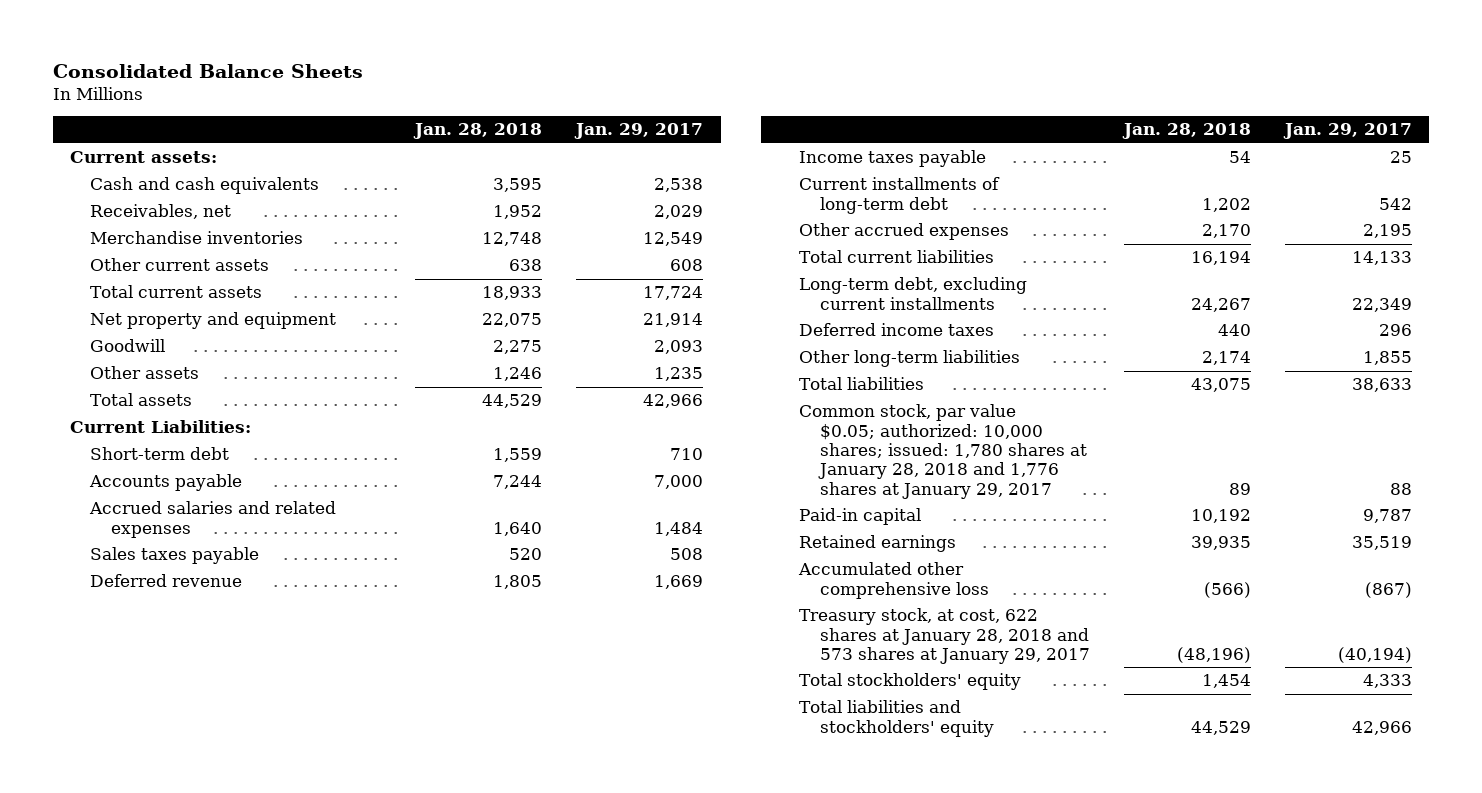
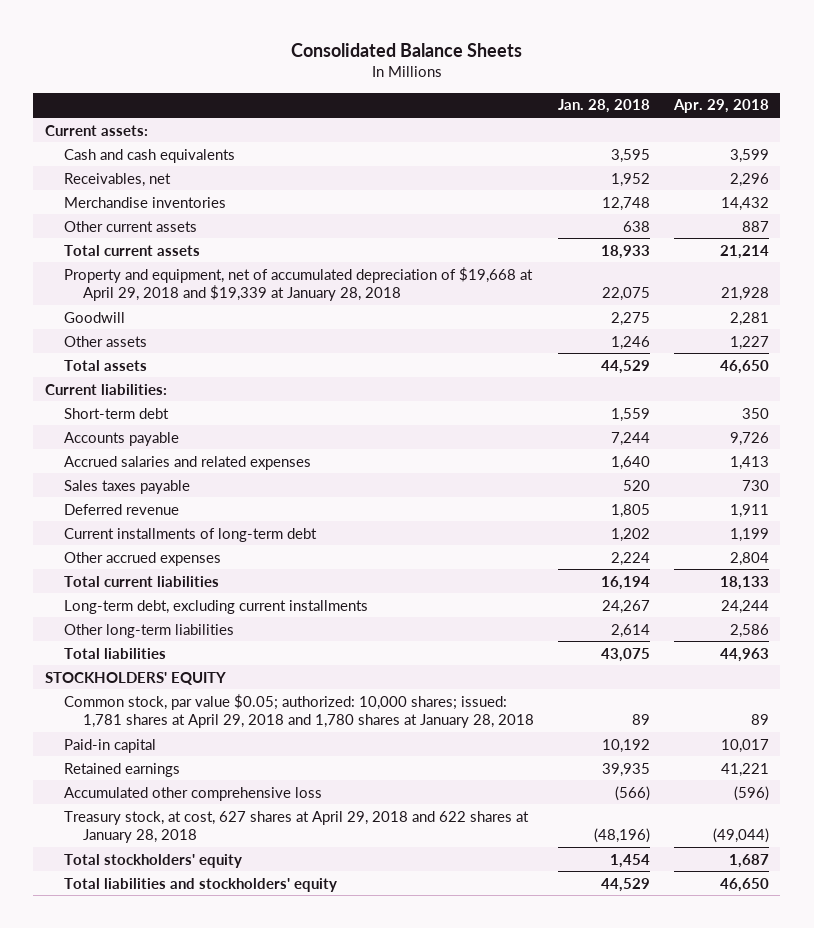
- | Jan. 28, 2018 | Jan. 29, 2017
+ | Jan. 28, 2018 | Apr. 29, 2018
- Net property and equipment | 22,075 | 21,914
+ Property and equipment, net of accumulated depreciation of $19,668 at April 29, 2018 and $19,339 at January 28, 2018 | 22,075 | 21,928
- Current Liabilities:
+ Current liabilities:
- Income taxes payable | 54 | 25
- Other accrued expenses | 2,170 | 2,195
+ Other accrued expenses | 2,224 | 2,804
- Deferred income taxes | 440 | 296
- Other long-term liabilities | 2,174 | 1,855
+ Other long-term liabilities | 2,614 | 2,586
- Common stock, par value $0.05; authorized: 10,000 shares; issued: 1,780 shares at January 28, 2018 and 1,776 shares at January 29, 2017 | 89 | 88
+ STOCKHOLDERS' EQUITY
+ Common stock, par value $0.05; authorized: 10,000 shares; issued: 1,781 shares at April 29, 2018 and 1,780 shares at January 28, 2018 | 89 | 89
- Treasury stock, at cost, 622 shares at January 28, 2018 and 573 shares at January 29, 2017 | (48,196) | (40,194)
+ Treasury stock, at cost, 627 shares at April 29, 2018 and 622 shares at January 28, 2018 | (48,196) | (49,044)

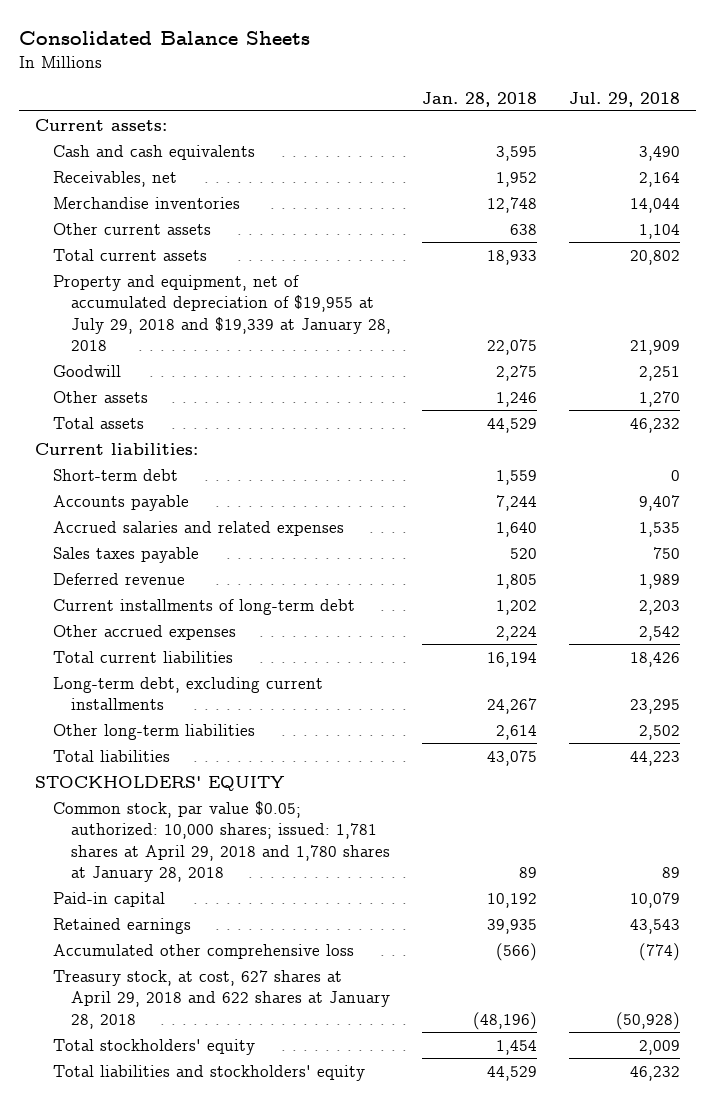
- | Jan. 28, 2018 | Apr. 29, 2018
+ | Jan. 28, 2018 | Jul. 29, 2018
- Property and equipment, net of accumulated depreciation of $19,668 at April 29, 2018 and $19,339 at January 28, 2018 | 22,075 | 21,928
+ Property and equipment, net of accumulated depreciation of $19,955 at July 29, 2018 and $19,339 at January 28, 2018 | 22,075 | 21,909

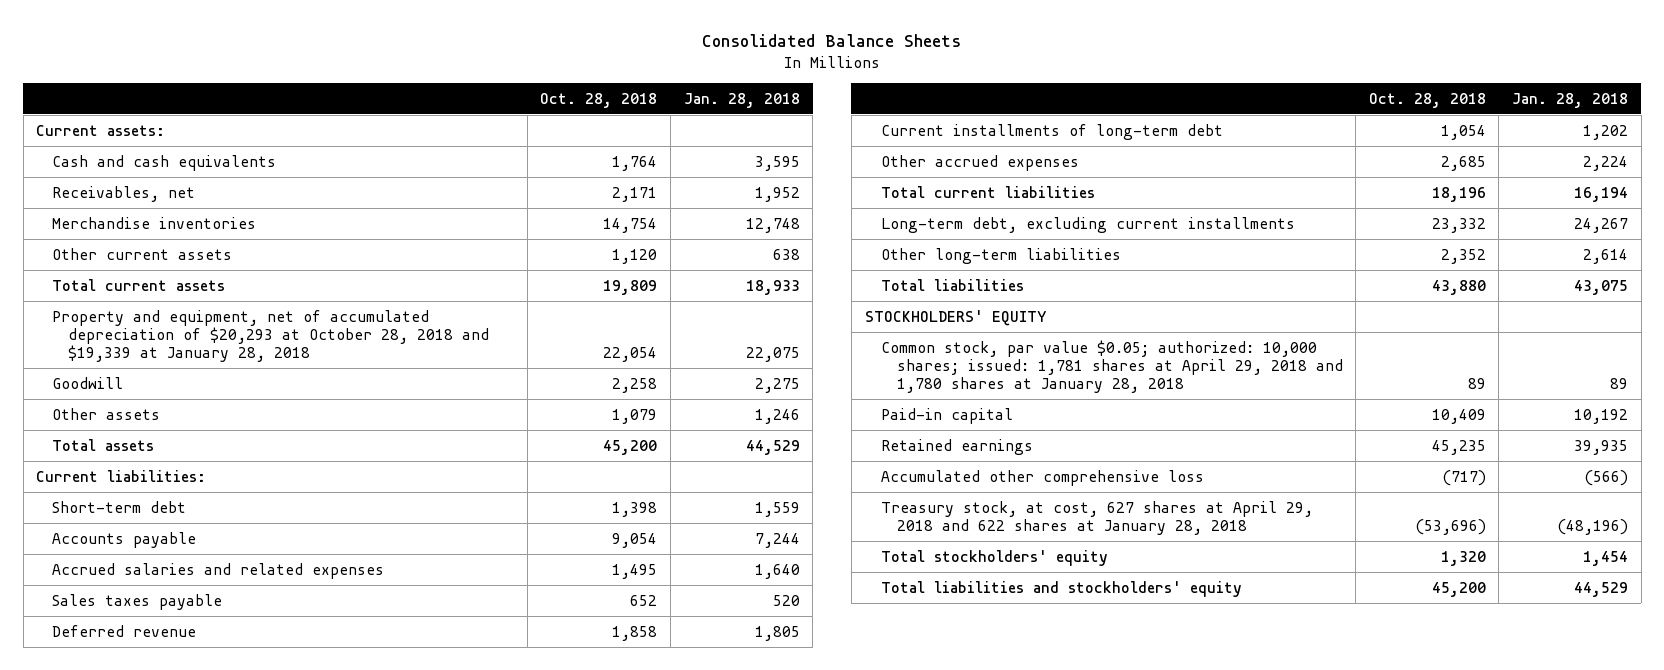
- | Jan. 28, 2018 | Jul. 29, 2018
+ | Oct. 28, 2018 | Jan. 28, 2018
- Property and equipment, net of accumulated depreciation of $19,955 at July 29, 2018 and $19,339 at January 28, 2018 | 22,075 | 21,909
+ Property and equipment, net of accumulated depreciation of $20,293 at October 28, 2018 and $19,339 at January 28, 2018 | 22,054 | 22,075

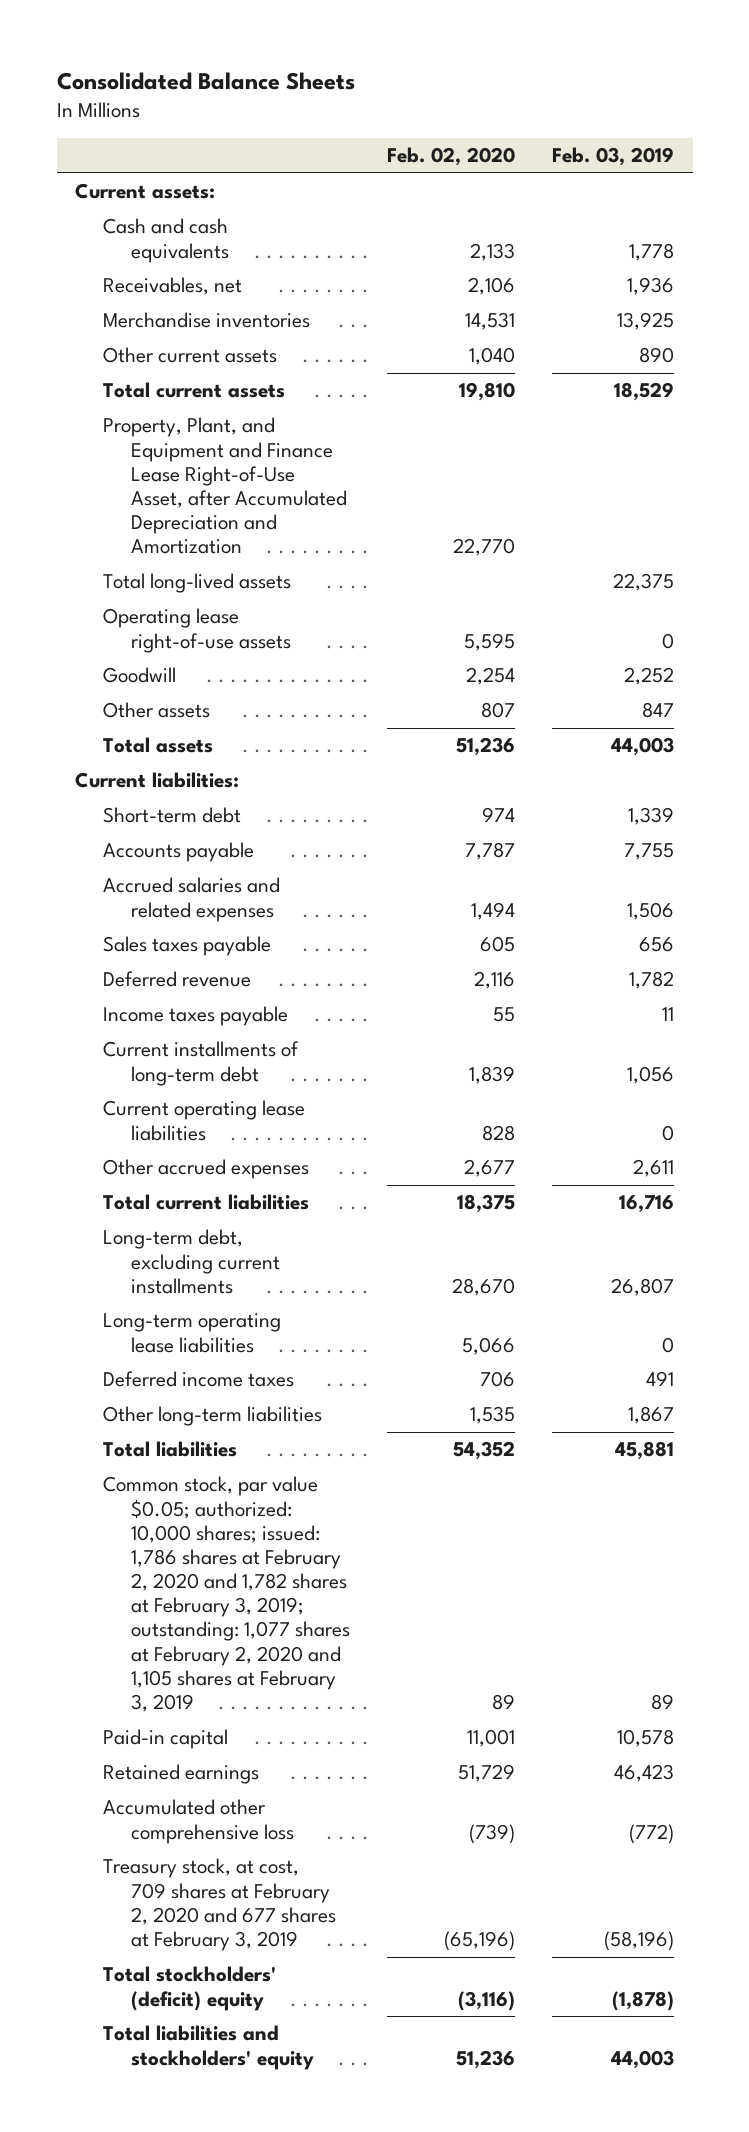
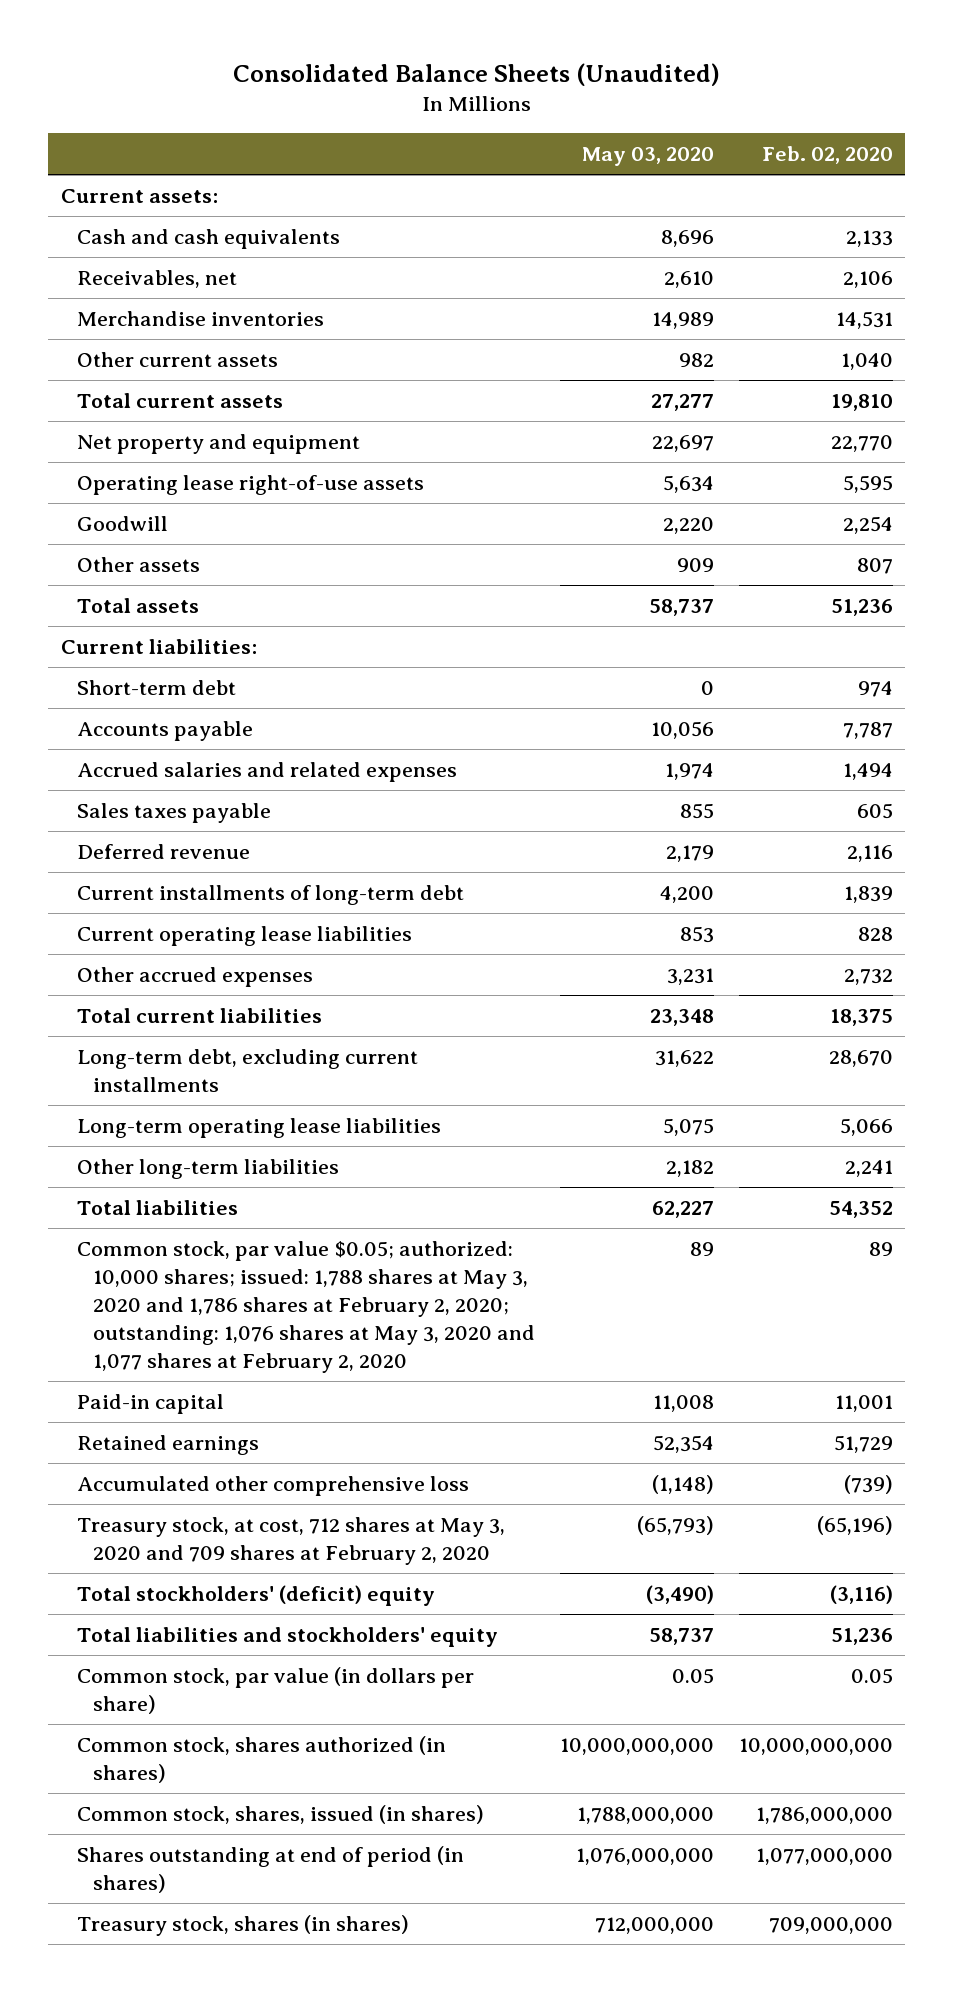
- Consolidated Balance Sheets
+ Consolidated Balance Sheets (Unaudited)
- | Feb. 02, 2020 | Feb. 03, 2019
+ | May 03, 2020 | Feb. 02, 2020
- Property, Plant, and Equipment and Finance Lease Right-of-Use Asset, after Accumulated Depreciation and Amortization | 22,770 |
- Total long-lived assets | | 22,375
+ Net property and equipment | 22,697 | 22,770
- Income taxes payable | 55 | 11
- Other accrued expenses | 2,677 | 2,611
+ Other accrued expenses | 3,231 | 2,732
- Deferred income taxes | 706 | 491
- Other long-term liabilities | 1,535 | 1,867
+ Other long-term liabilities | 2,182 | 2,241
- Common stock, par value $0.05; authorized: 10,000 shares; issued: 1,786 shares at February 2, 2020 and 1,782 shares at February 3, 2019; outstanding: 1,077 shares at February 2, 2020 and 1,105 shares at February 3, 2019 | 89 | 89
+ Common stock, par value $0.05; authorized: 10,000 shares; issued: 1,788 shares at May 3, 2020 and 1,786 shares at February 2, 2020; outstanding: 1,076 shares at May 3, 2020 and 1,077 shares at February 2, 2020 | 89 | 89
- Treasury stock, at cost, 709 shares at February 2, 2020 and 677 shares at February 3, 2019 | (65,196) | (58,196)
+ Treasury stock, at cost, 712 shares at May 3, 2020 and 709 shares at February 2, 2020 | (65,793) | (65,196)
+ Common stock, par value (in dollars per share) | 0.05 | 0.05
+ Common stock, shares authorized (in shares) | 10,000,000,000 | 10,000,000,000
+ Common stock, shares, issued (in shares) | 1,788,000,000 | 1,786,000,000
+ Shares outstanding at end of period (in shares) | 1,076,000,000 | 1,077,000,000
+ Treasury stock, shares (in shares) | 712,000,000 | 709,000,000

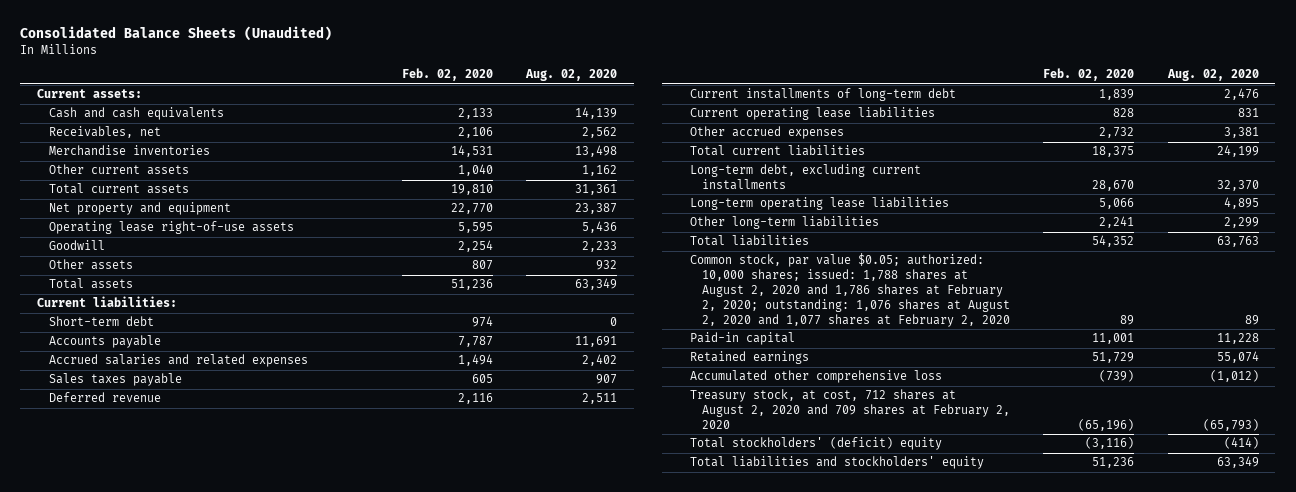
- | May 03, 2020 | Feb. 02, 2020
+ | Feb. 02, 2020 | Aug. 02, 2020
- Common stock, par value $0.05; authorized: 10,000 shares; issued: 1,788 shares at May 3, 2020 and 1,786 shares at February 2, 2020; outstanding: 1,076 shares at May 3, 2020 and 1,077 shares at February 2, 2020 | 89 | 89
+ Common stock, par value $0.05; authorized: 10,000 shares; issued: 1,788 shares at August 2, 2020 and 1,786 shares at February 2, 2020; outstanding: 1,076 shares at August 2, 2020 and 1,077 shares at February 2, 2020 | 89 | 89
- Treasury stock, at cost, 712 shares at May 3, 2020 and 709 shares at February 2, 2020 | (65,793) | (65,196)
+ Treasury stock, at cost, 712 shares at August 2, 2020 and 709 shares at February 2, 2020 | (65,196) | (65,793)
- Common stock, par value (in dollars per share) | 0.05 | 0.05
- Common stock, shares authorized (in shares) | 10,000,000,000 | 10,000,000,000
- Common stock, shares, issued (in shares) | 1,788,000,000 | 1,786,000,000
- Shares outstanding at end of period (in shares) | 1,076,000,000 | 1,077,000,000
- Treasury stock, shares (in shares) | 712,000,000 | 709,000,000

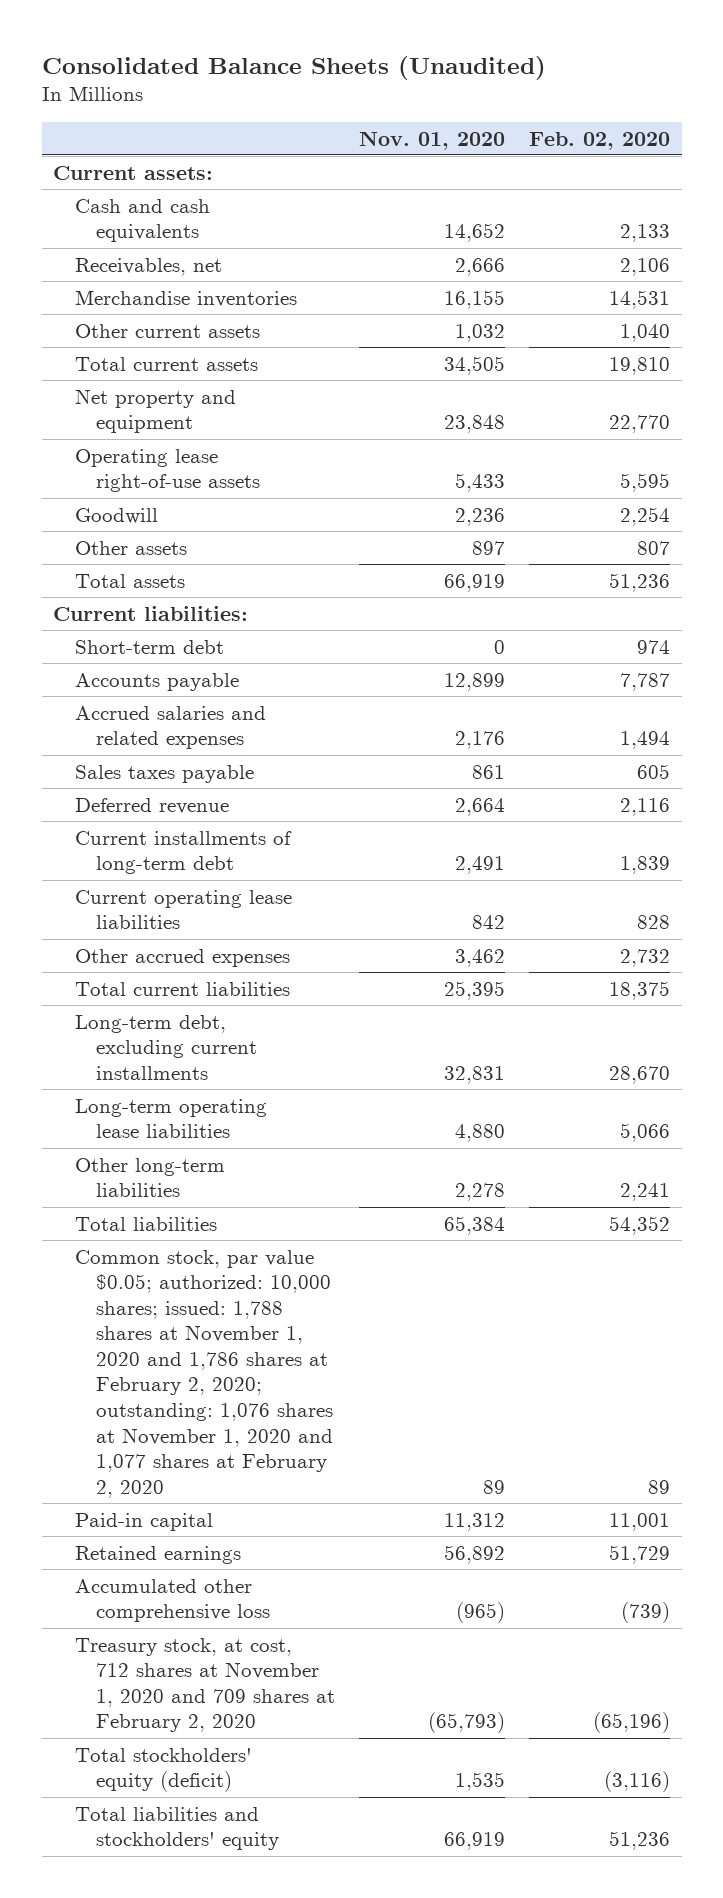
- | Feb. 02, 2020 | Aug. 02, 2020
+ | Nov. 01, 2020 | Feb. 02, 2020
- Common stock, par value $0.05; authorized: 10,000 shares; issued: 1,788 shares at August 2, 2020 and 1,786 shares at February 2, 2020; outstanding: 1,076 shares at August 2, 2020 and 1,077 shares at February 2, 2020 | 89 | 89
+ Common stock, par value $0.05; authorized: 10,000 shares; issued: 1,788 shares at November 1, 2020 and 1,786 shares at February 2, 2020; outstanding: 1,076 shares at November 1, 2020 and 1,077 shares at February 2, 2020 | 89 | 89
- Treasury stock, at cost, 712 shares at August 2, 2020 and 709 shares at February 2, 2020 | (65,196) | (65,793)
- Total stockholders' (deficit) equity | (3,116) | (414)
+ Treasury stock, at cost, 712 shares at November 1, 2020 and 709 shares at February 2, 2020 | (65,793) | (65,196)
+ Total stockholders' equity (deficit) | 1,535 | (3,116)

